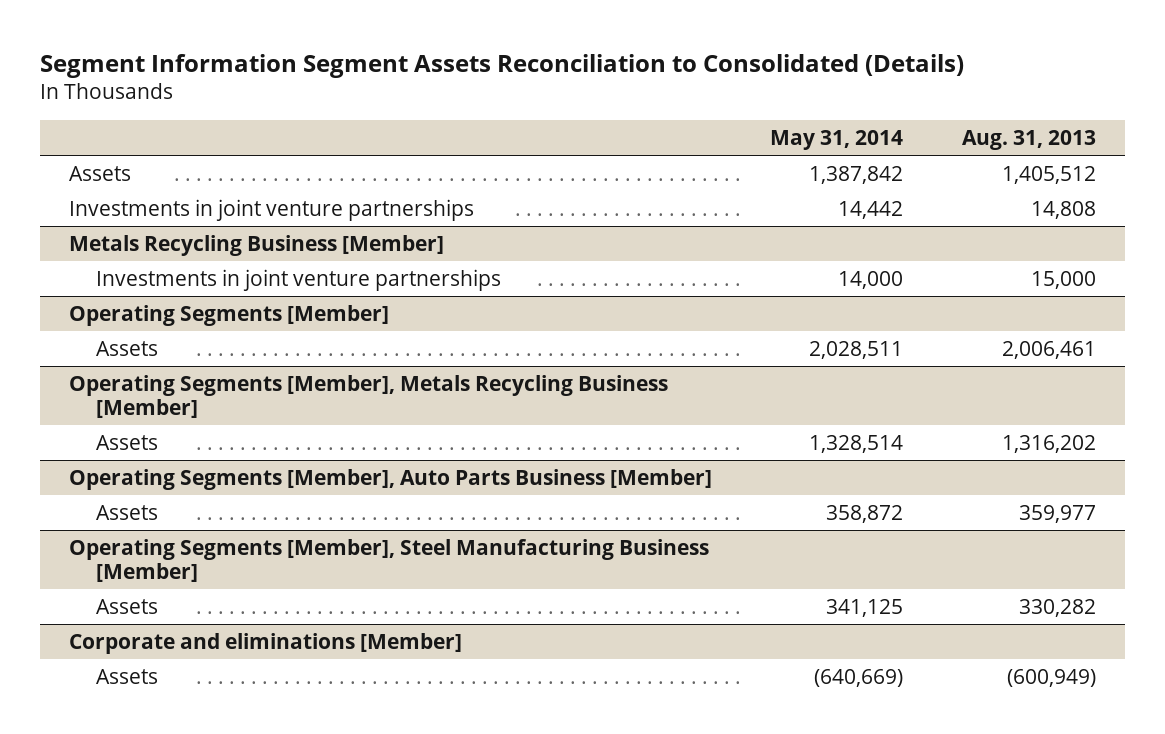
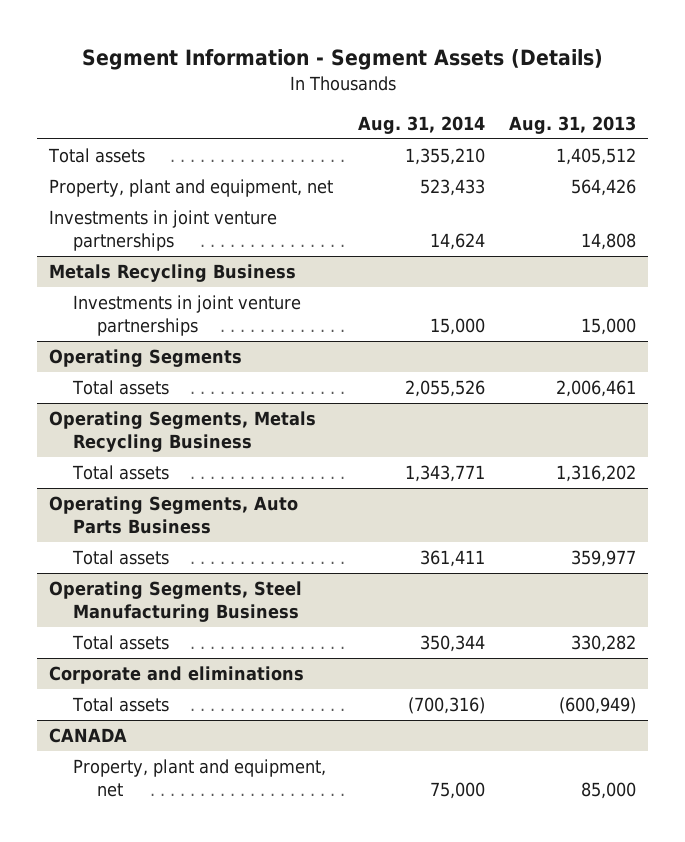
- Segment Information Segment Assets Reconciliation to Consolidated (Details)
+ Segment Information - Segment Assets (Details)
- | May 31, 2014 | Aug. 31, 2013
+ | Aug. 31, 2014 | Aug. 31, 2013
- Assets | 1,387,842 | 1,405,512
+ Total assets | 1,355,210 | 1,405,512
+ Property, plant and equipment, net | 523,433 | 564,426
- Metals Recycling Business [Member]
+ Metals Recycling Business
- Operating Segments [Member]
- Assets | 2,028,511 | 2,006,461
- Operating Segments [Member], Metals Recycling Business [Member]
- Assets | 1,328,514 | 1,316,202
- Operating Segments [Member], Auto Parts Business [Member]
- Assets | 358,872 | 359,977
- Operating Segments [Member], Steel Manufacturing Business [Member]
- Assets | 341,125 | 330,282
- Corporate and eliminations [Member]
- Assets | (640,669) | (600,949)
+ Operating Segments
+ Total assets | 2,055,526 | 2,006,461
+ Operating Segments, Metals Recycling Business
+ Total assets | 1,343,771 | 1,316,202
+ Operating Segments, Auto Parts Business
+ Total assets | 361,411 | 359,977
+ Operating Segments, Steel Manufacturing Business
+ Total assets | 350,344 | 330,282
+ Corporate and eliminations
+ Total assets | (700,316) | (600,949)
+ CANADA
+ Property, plant and equipment, net | 75,000 | 85,000

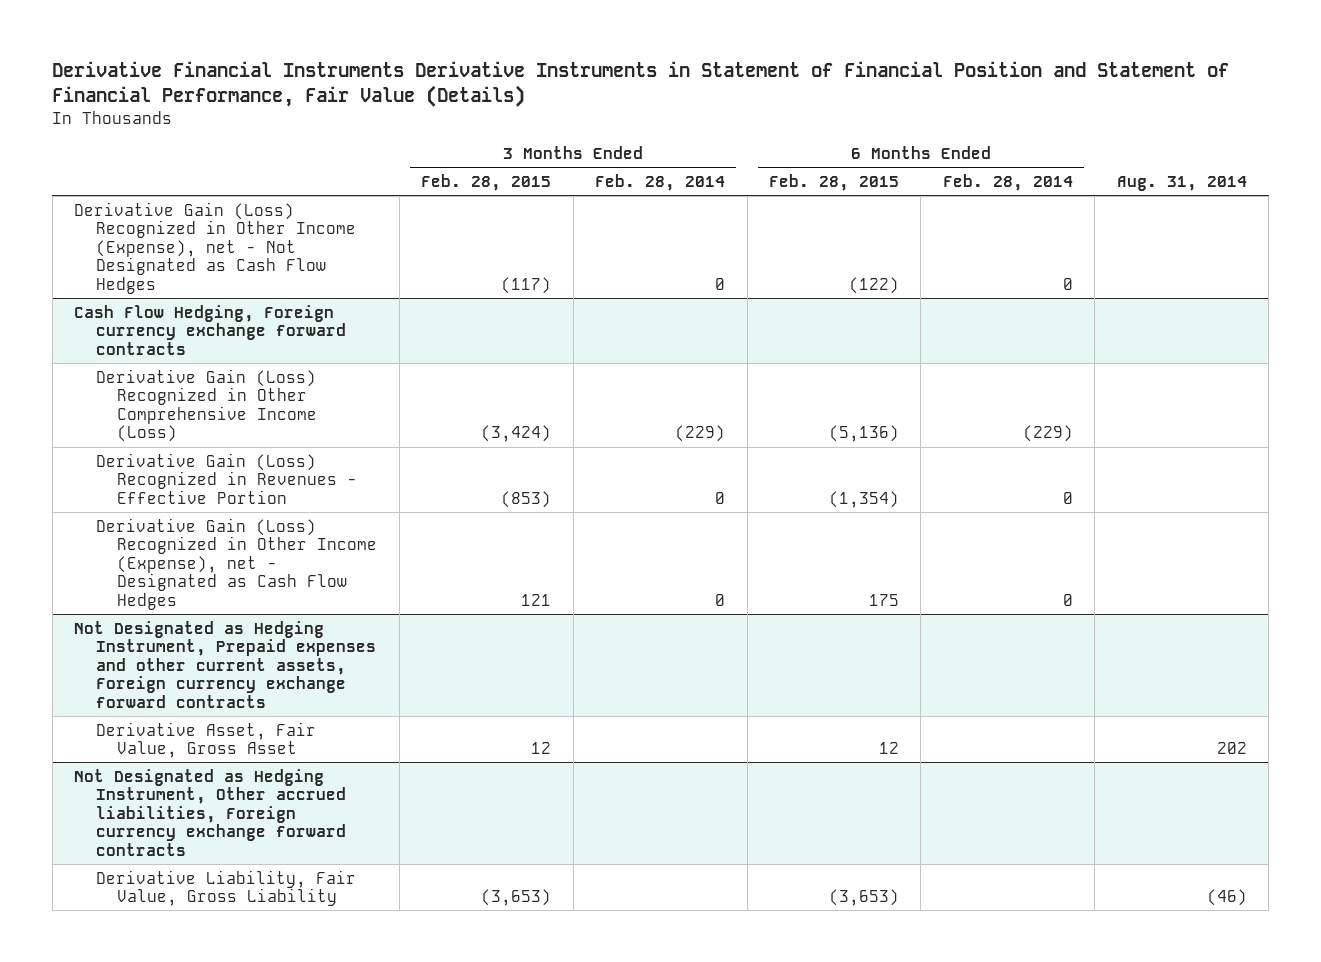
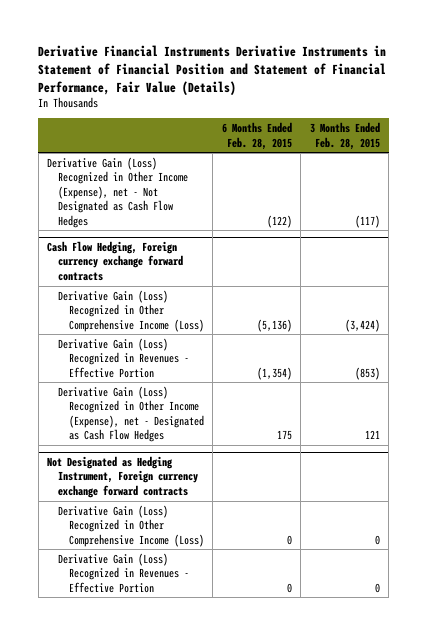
- | 3 Months Ended Feb. 28, 2015 | 3 Months Ended Feb. 28, 2014 | 6 Months Ended Feb. 28, 2015 | 6 Months Ended Feb. 28, 2014 | Aug. 31, 2014
+ | 6 Months Ended Feb. 28, 2015 | 3 Months Ended Feb. 28, 2015
- Not Designated as Hedging Instrument, Prepaid expenses and other current assets, Foreign currency exchange forward contracts
- Derivative Asset, Fair Value, Gross Asset | 12 | | 12 | | 202
- Not Designated as Hedging Instrument, Other accrued liabilities, Foreign currency exchange forward contracts
- Derivative Liability, Fair Value, Gross Liability | (3,653) | | (3,653) | | (46)
+ Not Designated as Hedging Instrument, Foreign currency exchange forward contracts
+ Derivative Gain (Loss) Recognized in Other Comprehensive Income (Loss) | 0 | 0
+ Derivative Gain (Loss) Recognized in Revenues - Effective Portion | 0 | 0

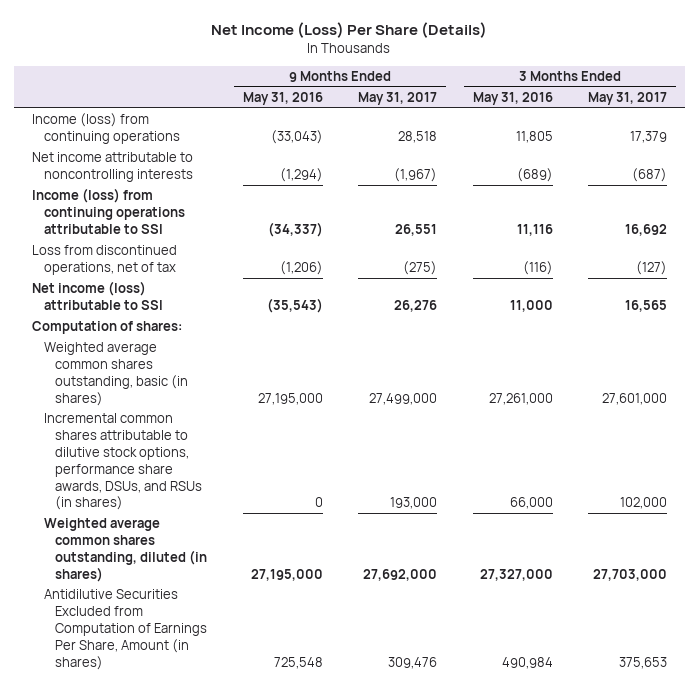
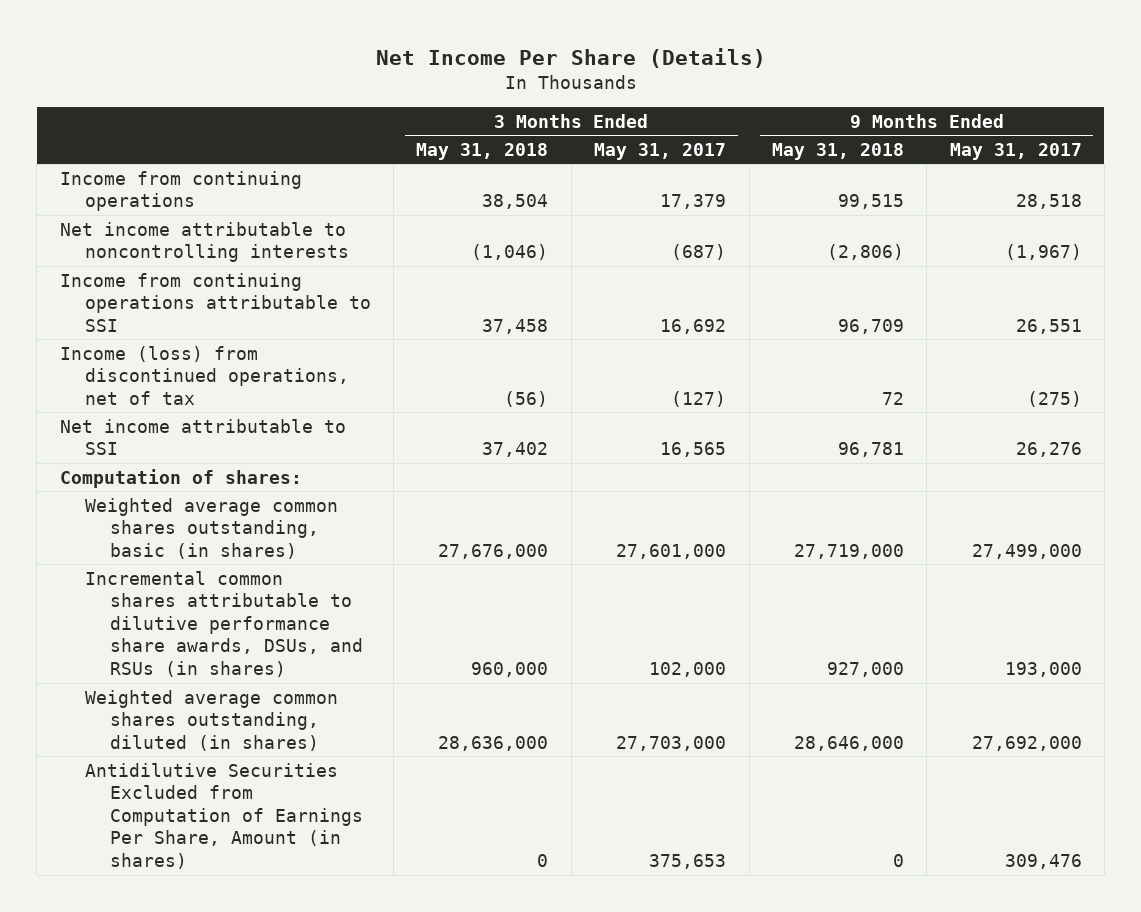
- Net Income (Loss) Per Share (Details)
+ Net Income Per Share (Details)
- | 9 Months Ended May 31, 2016 | 9 Months Ended May 31, 2017 | 3 Months Ended May 31, 2016 | 3 Months Ended May 31, 2017
+ | 3 Months Ended May 31, 2018 | 3 Months Ended May 31, 2017 | 9 Months Ended May 31, 2018 | 9 Months Ended May 31, 2017
- Income (loss) from continuing operations | (33,043) | 28,518 | 11,805 | 17,379
+ Income from continuing operations | 38,504 | 17,379 | 99,515 | 28,518
- Income (loss) from continuing operations attributable to SSI | (34,337) | 26,551 | 11,116 | 16,692
- Loss from discontinued operations, net of tax | (1,206) | (275) | (116) | (127)
- Net income (loss) attributable to SSI | (35,543) | 26,276 | 11,000 | 16,565
+ Income from continuing operations attributable to SSI | 37,458 | 16,692 | 96,709 | 26,551
+ Income (loss) from discontinued operations, net of tax | (56) | (127) | 72 | (275)
+ Net income attributable to SSI | 37,402 | 16,565 | 96,781 | 26,276
- Incremental common shares attributable to dilutive stock options, performance share awards, DSUs, and RSUs (in shares) | 0 | 193,000 | 66,000 | 102,000
+ Incremental common shares attributable to dilutive performance share awards, DSUs, and RSUs (in shares) | 960,000 | 102,000 | 927,000 | 193,000

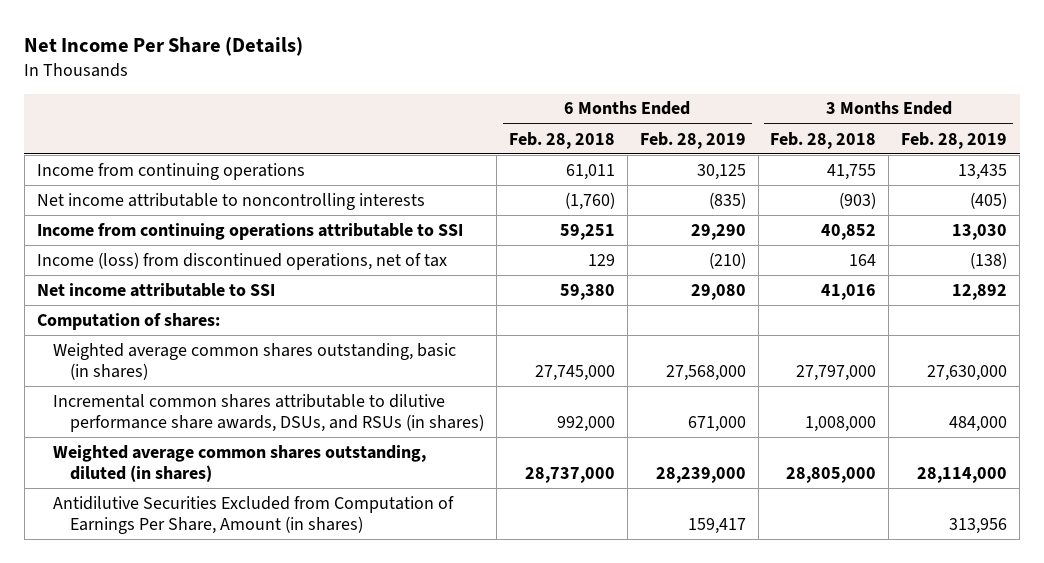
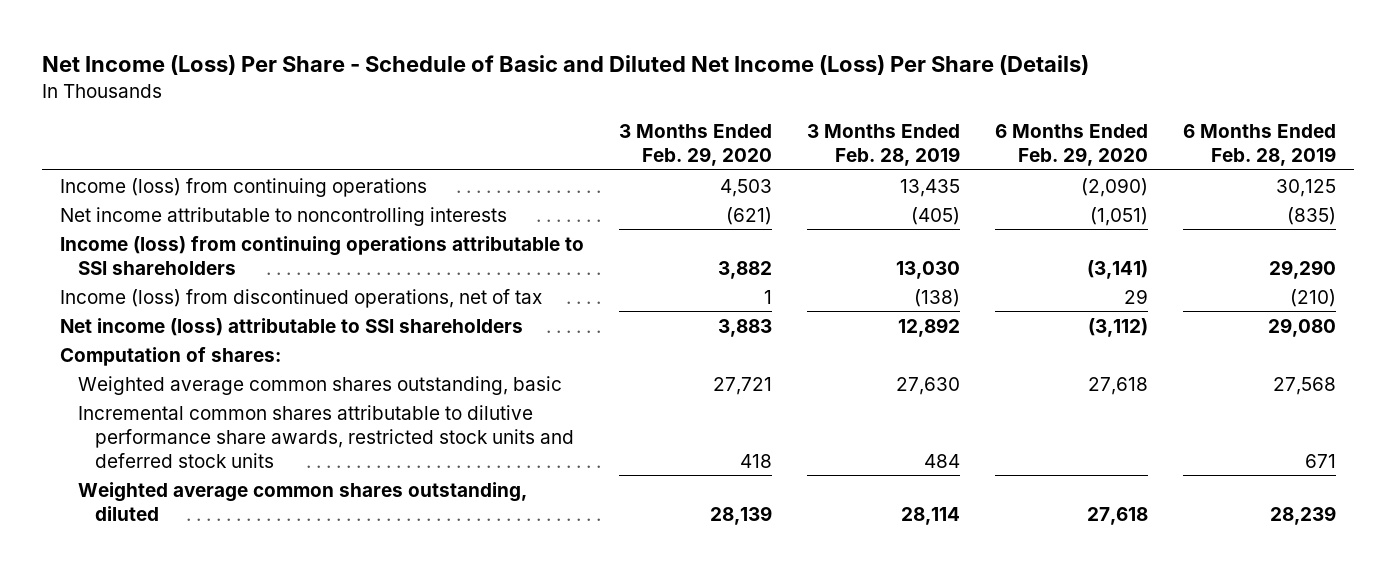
- Net Income Per Share (Details)
+ Net Income (Loss) Per Share - Schedule of Basic and Diluted Net Income (Loss) Per Share (Details)
- | 6 Months Ended Feb. 28, 2018 | 6 Months Ended Feb. 28, 2019 | 3 Months Ended Feb. 28, 2018 | 3 Months Ended Feb. 28, 2019
+ | 3 Months Ended Feb. 29, 2020 | 3 Months Ended Feb. 28, 2019 | 6 Months Ended Feb. 29, 2020 | 6 Months Ended Feb. 28, 2019
- Income from continuing operations | 61,011 | 30,125 | 41,755 | 13,435
+ Income (loss) from continuing operations | 4,503 | 13,435 | (2,090) | 30,125
- Income from continuing operations attributable to SSI | 59,251 | 29,290 | 40,852 | 13,030
+ Income (loss) from continuing operations attributable to SSI shareholders | 3,882 | 13,030 | (3,141) | 29,290
- Net income attributable to SSI | 59,380 | 29,080 | 41,016 | 12,892
+ Net income (loss) attributable to SSI shareholders | 3,883 | 12,892 | (3,112) | 29,080
- Weighted average common shares outstanding, basic (in shares) | 27,745,000 | 27,568,000 | 27,797,000 | 27,630,000
- Incremental common shares attributable to dilutive performance share awards, DSUs, and RSUs (in shares) | 992,000 | 671,000 | 1,008,000 | 484,000
- Weighted average common shares outstanding, diluted (in shares) | 28,737,000 | 28,239,000 | 28,805,000 | 28,114,000
- Antidilutive Securities Excluded from Computation of Earnings Per Share, Amount (in shares) | | 159,417 | | 313,956
+ Weighted average common shares outstanding, basic | 27,721 | 27,630 | 27,618 | 27,568
+ Incremental common shares attributable to dilutive performance share awards, restricted stock units and deferred stock units | 418 | 484 | | 671
+ Weighted average common shares outstanding, diluted | 28,139 | 28,114 | 27,618 | 28,239

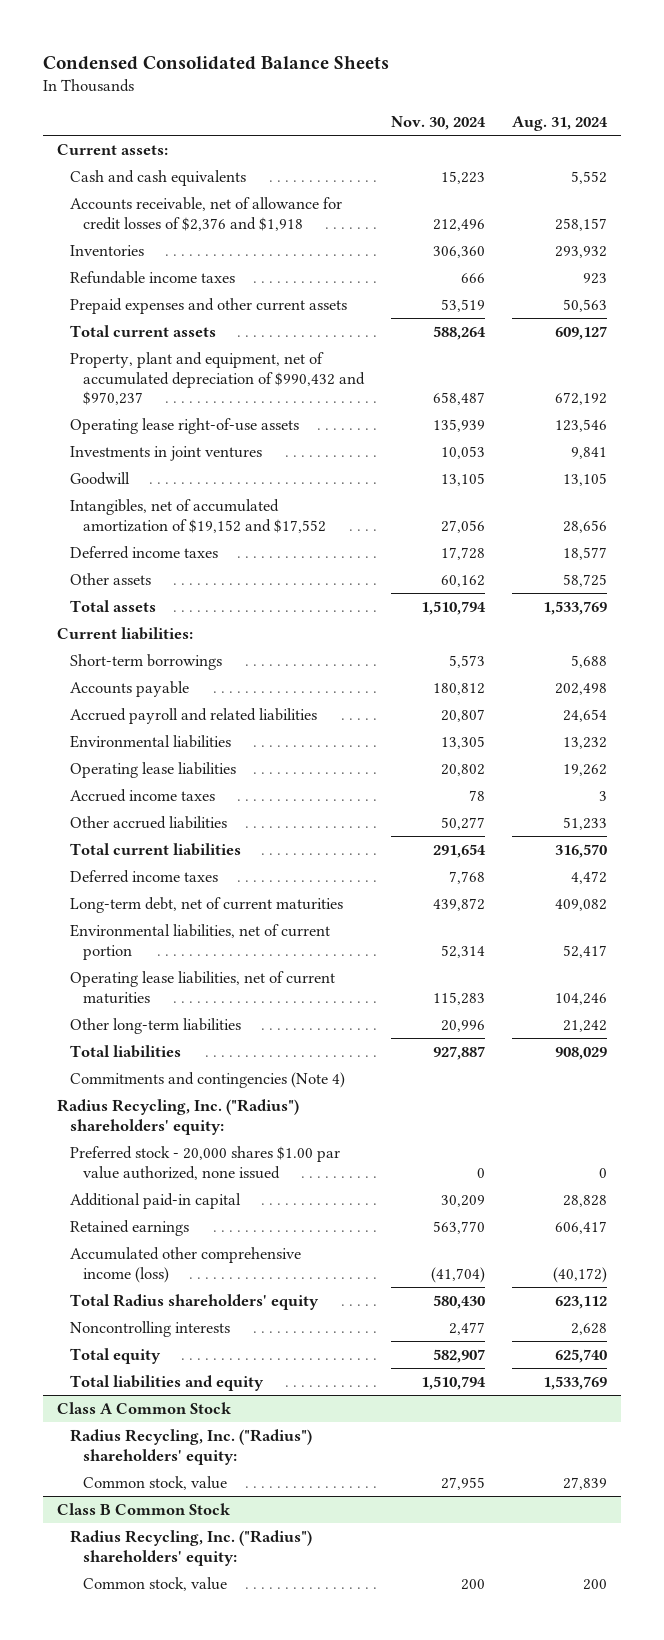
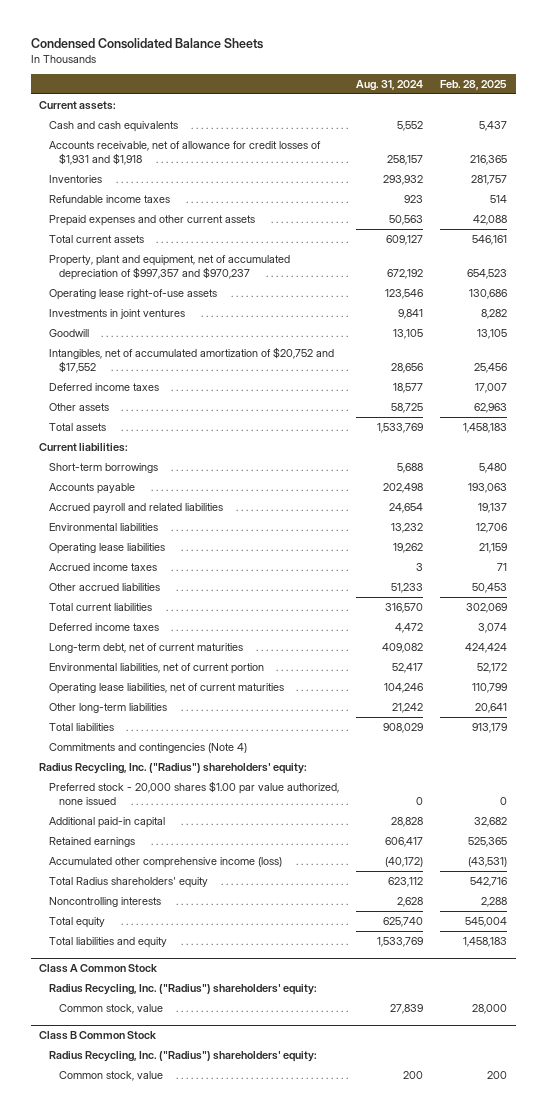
- | Nov. 30, 2024 | Aug. 31, 2024
+ | Aug. 31, 2024 | Feb. 28, 2025
- Accounts receivable, net of allowance for credit losses of $2,376 and $1,918 | 212,496 | 258,157
+ Accounts receivable, net of allowance for credit losses of $1,931 and $1,918 | 258,157 | 216,365
- Property, plant and equipment, net of accumulated depreciation of $990,432 and $970,237 | 658,487 | 672,192
+ Property, plant and equipment, net of accumulated depreciation of $997,357 and $970,237 | 672,192 | 654,523
- Intangibles, net of accumulated amortization of $19,152 and $17,552 | 27,056 | 28,656
+ Intangibles, net of accumulated amortization of $20,752 and $17,552 | 28,656 | 25,456

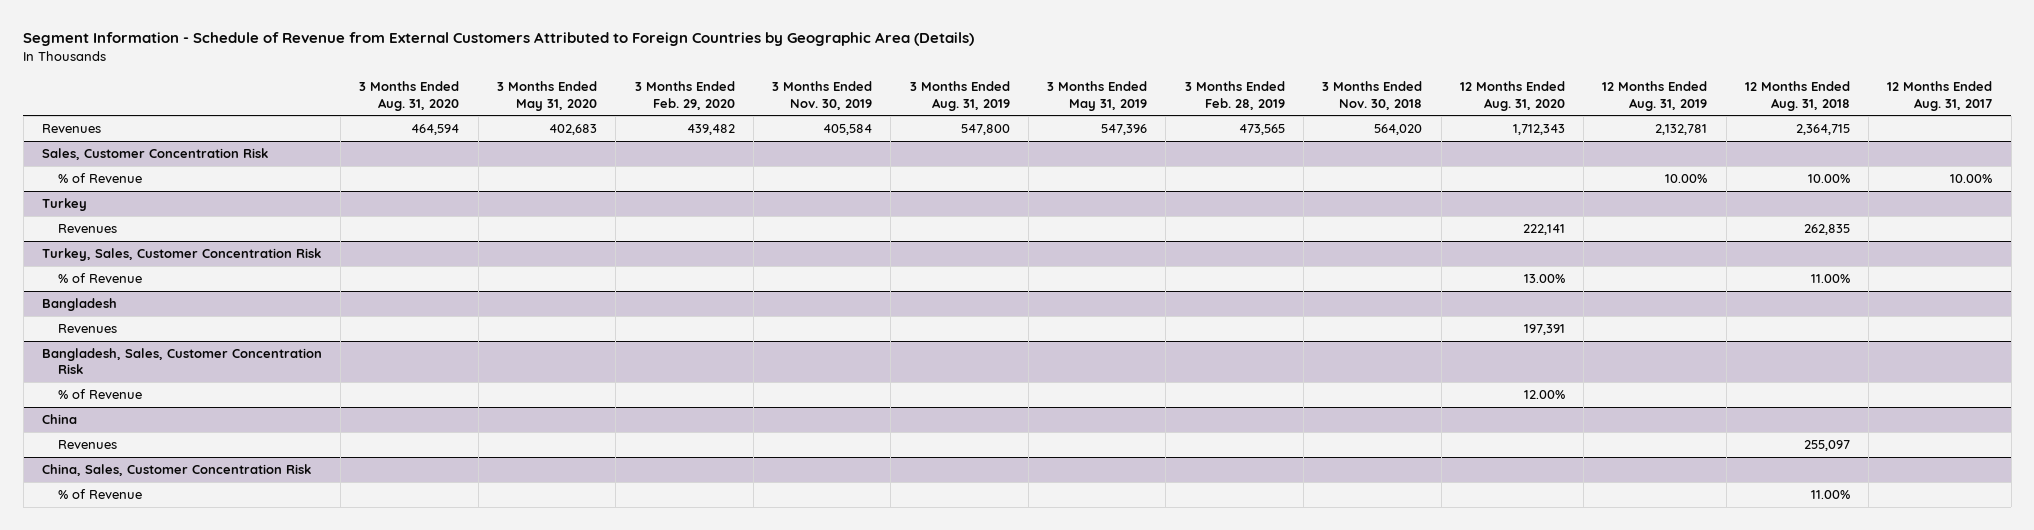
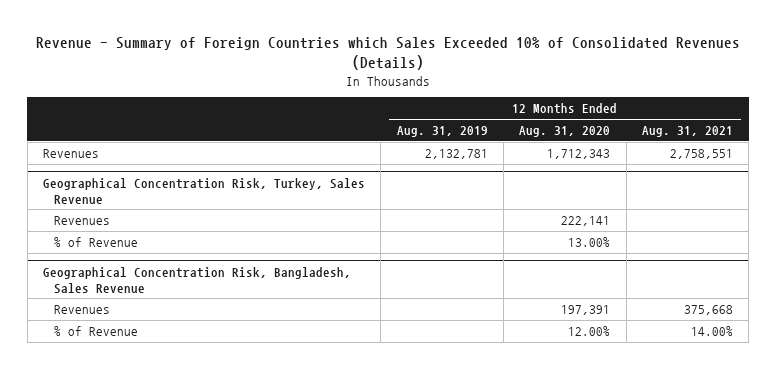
- Segment Information - Schedule of Revenue from External Customers Attributed to Foreign Countries by Geographic Area (Details)
+ Revenue - Summary of Foreign Countries which Sales Exceeded 10% of Consolidated Revenues (Details)
- | 3 Months Ended Aug. 31, 2020 | 3 Months Ended May 31, 2020 | 3 Months Ended Feb. 29, 2020 | 3 Months Ended Nov. 30, 2019 | 3 Months Ended Aug. 31, 2019 | 3 Months Ended May 31, 2019 | 3 Months Ended Feb. 28, 2019 | 3 Months Ended Nov. 30, 2018 | 12 Months Ended Aug. 31, 2020 | 12 Months Ended Aug. 31, 2019 | 12 Months Ended Aug. 31, 2018 | 12 Months Ended Aug. 31, 2017
+ | 12 Months Ended Aug. 31, 2019 | 12 Months Ended Aug. 31, 2020 | 12 Months Ended Aug. 31, 2021
- Sales, Customer Concentration Risk
- % of Revenue | | | | | | | | | | 10.00% | 10.00% | 10.00%
- Turkey
+ Geographical Concentration Risk, Turkey, Sales Revenue
- Turkey, Sales, Customer Concentration Risk
- Bangladesh
+ Geographical Concentration Risk, Bangladesh, Sales Revenue
- Bangladesh, Sales, Customer Concentration Risk
- China
- Revenues | | | | | | | | | | | 255,097 |
- China, Sales, Customer Concentration Risk
- % of Revenue | | | | | | | | | | | 11.00% |

